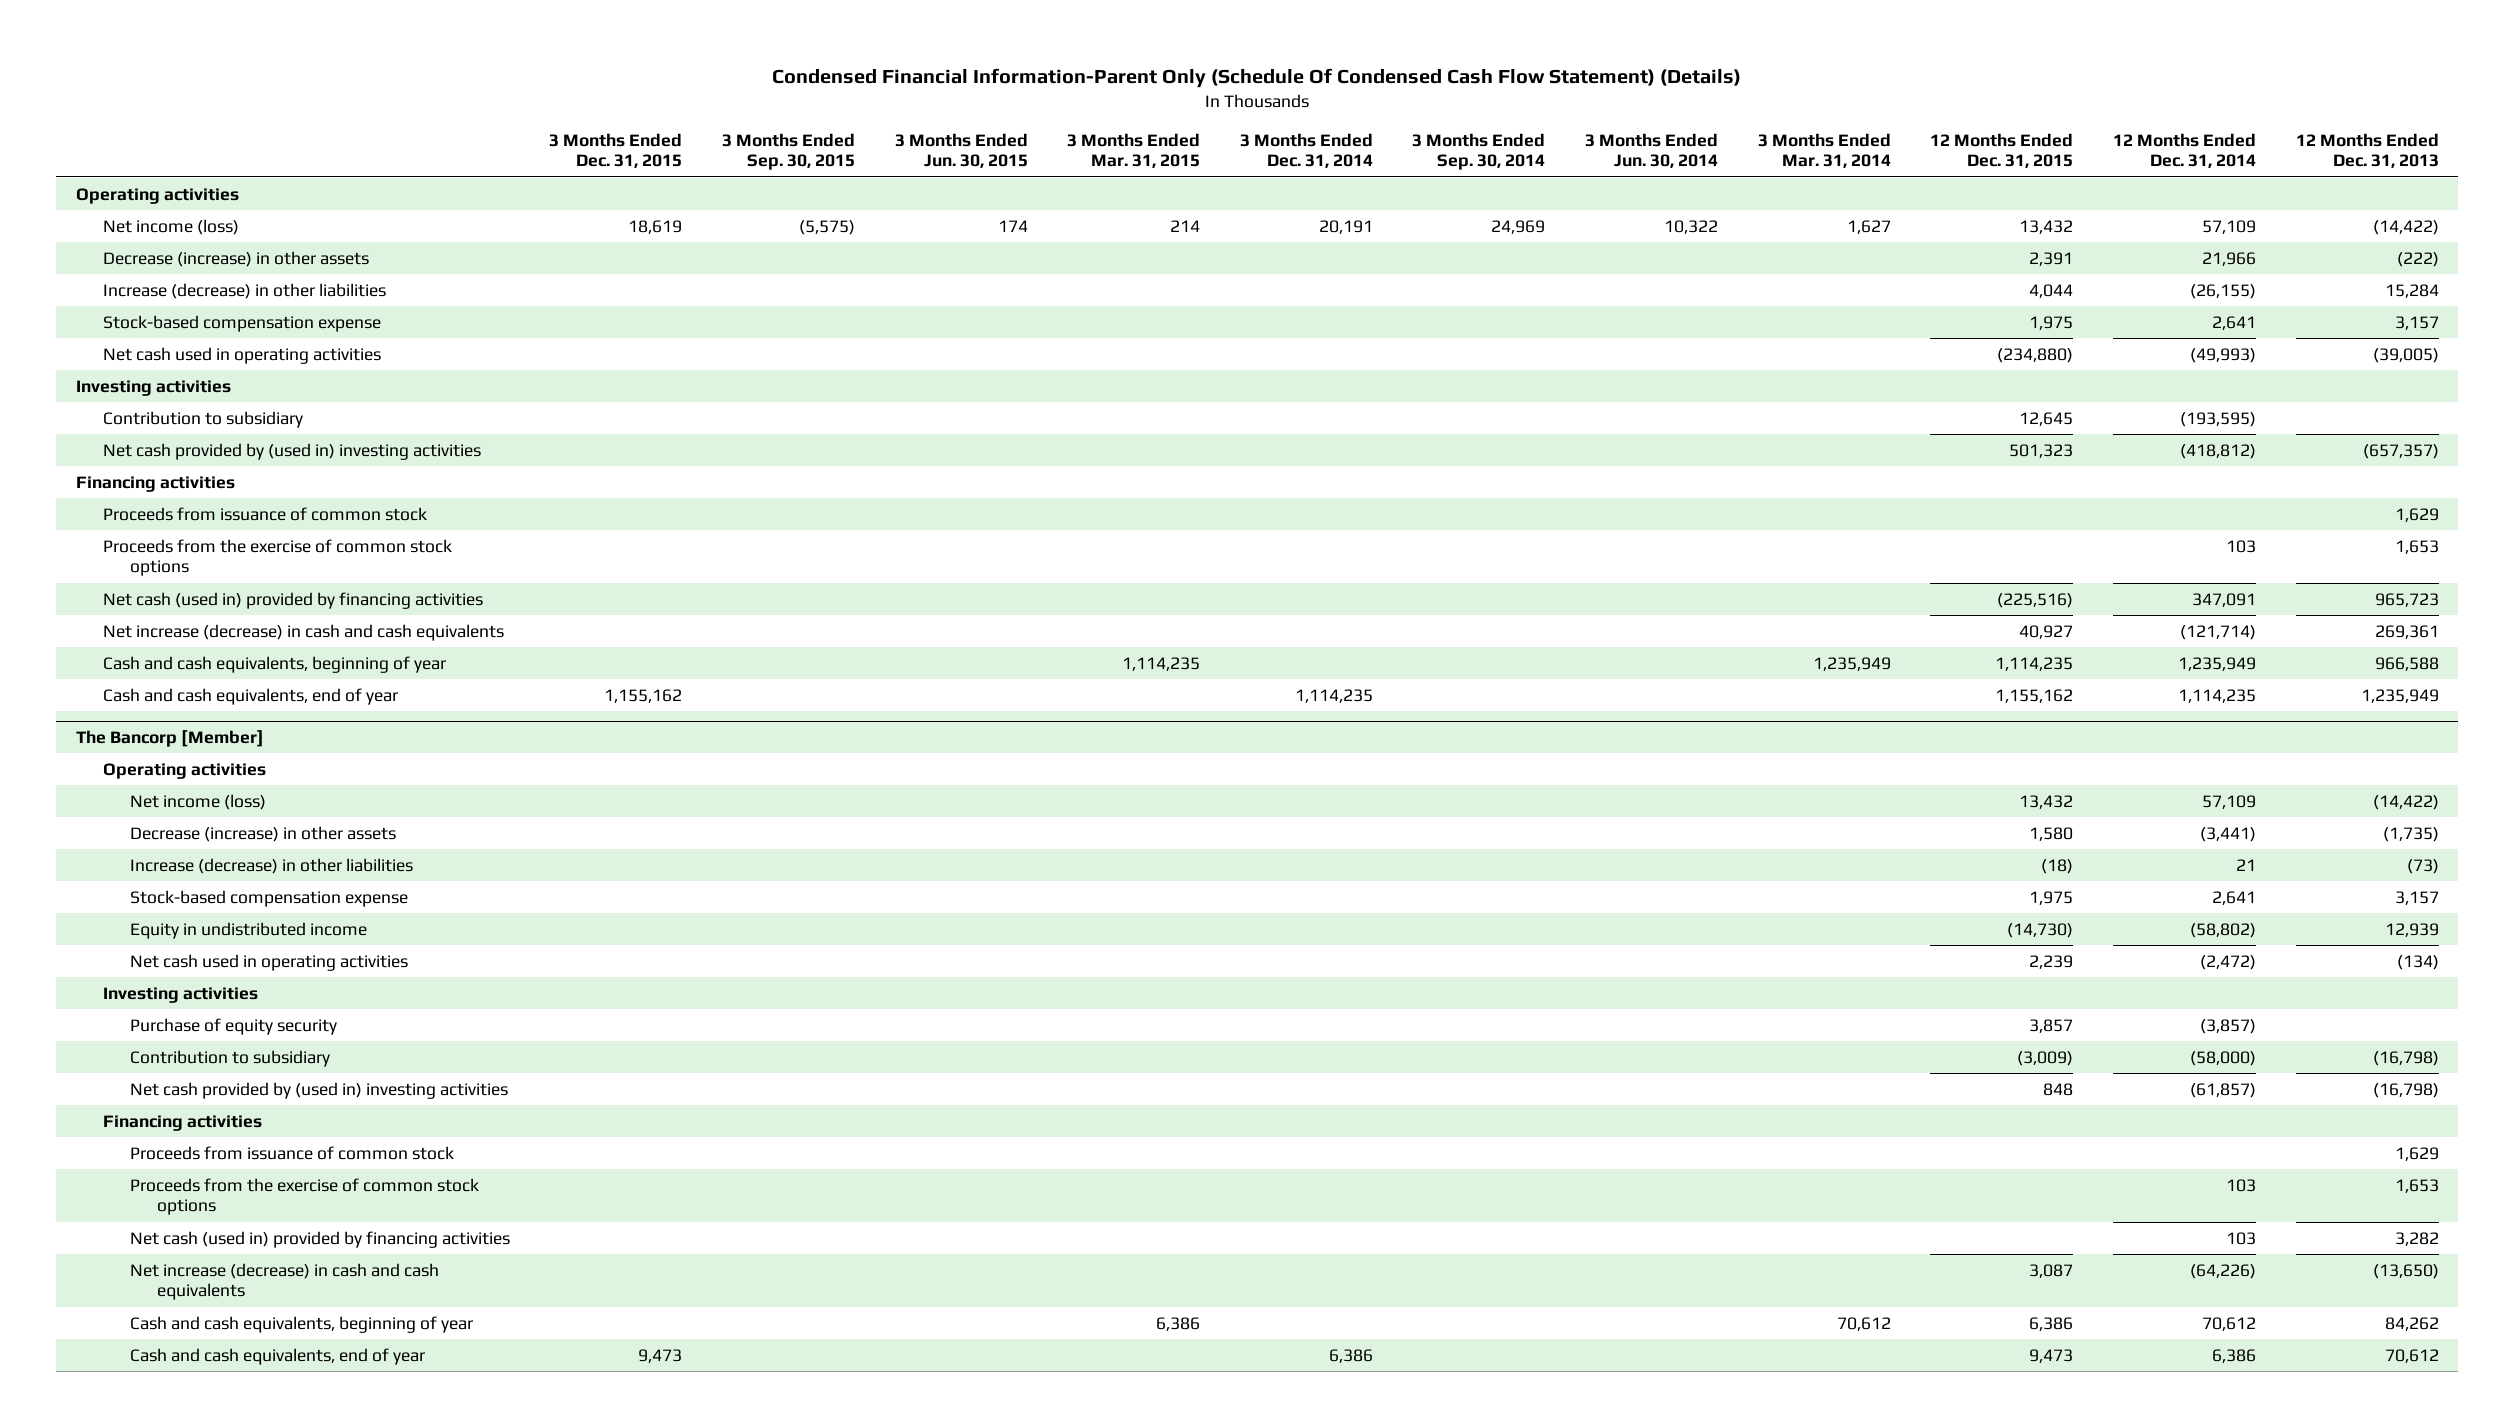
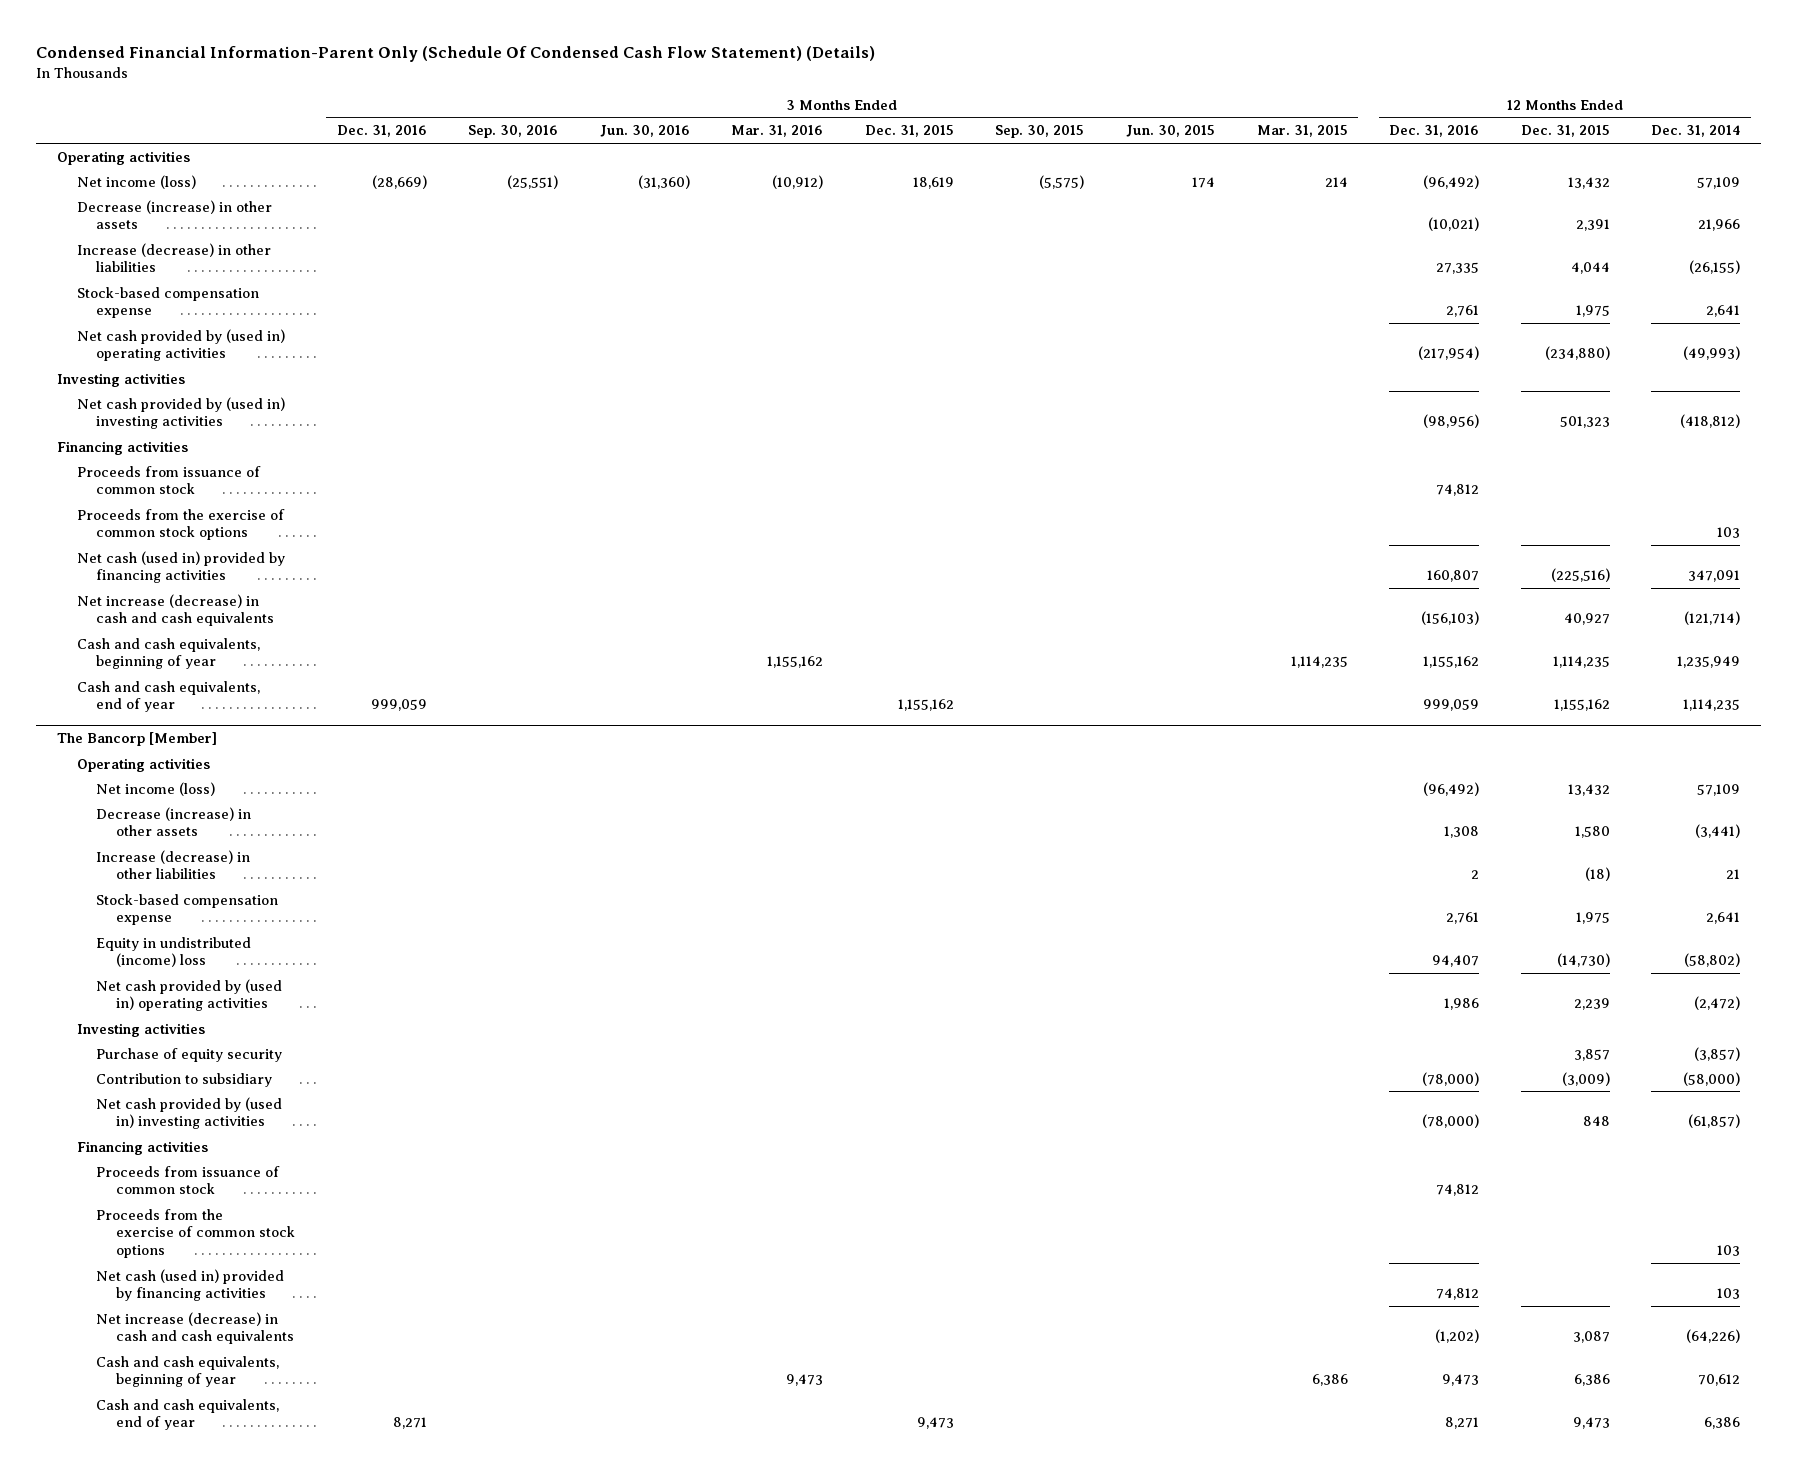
- | 3 Months Ended Dec. 31, 2015 | 3 Months Ended Sep. 30, 2015 | 3 Months Ended Jun. 30, 2015 | 3 Months Ended Mar. 31, 2015 | 3 Months Ended Dec. 31, 2014 | 3 Months Ended Sep. 30, 2014 | 3 Months Ended Jun. 30, 2014 | 3 Months Ended Mar. 31, 2014 | 12 Months Ended Dec. 31, 2015 | 12 Months Ended Dec. 31, 2014 | 12 Months Ended Dec. 31, 2013
+ | 3 Months Ended Dec. 31, 2016 | 3 Months Ended Sep. 30, 2016 | 3 Months Ended Jun. 30, 2016 | 3 Months Ended Mar. 31, 2016 | 3 Months Ended Dec. 31, 2015 | 3 Months Ended Sep. 30, 2015 | 3 Months Ended Jun. 30, 2015 | 3 Months Ended Mar. 31, 2015 | 12 Months Ended Dec. 31, 2016 | 12 Months Ended Dec. 31, 2015 | 12 Months Ended Dec. 31, 2014
- Net cash used in operating activities | | | | | | | | | (234,880) | (49,993) | (39,005)
+ Net cash provided by (used in) operating activities | | | | | | | | | (217,954) | (234,880) | (49,993)
- Contribution to subsidiary | | | | | | | | | 12,645 | (193,595) |
@ The Bancorp [Member]
- Equity in undistributed income | | | | | | | | | (14,730) | (58,802) | 12,939
- Net cash used in operating activities | | | | | | | | | 2,239 | (2,472) | (134)
+ Equity in undistributed (income) loss | | | | | | | | | 94,407 | (14,730) | (58,802)
+ Net cash provided by (used in) operating activities | | | | | | | | | 1,986 | 2,239 | (2,472)

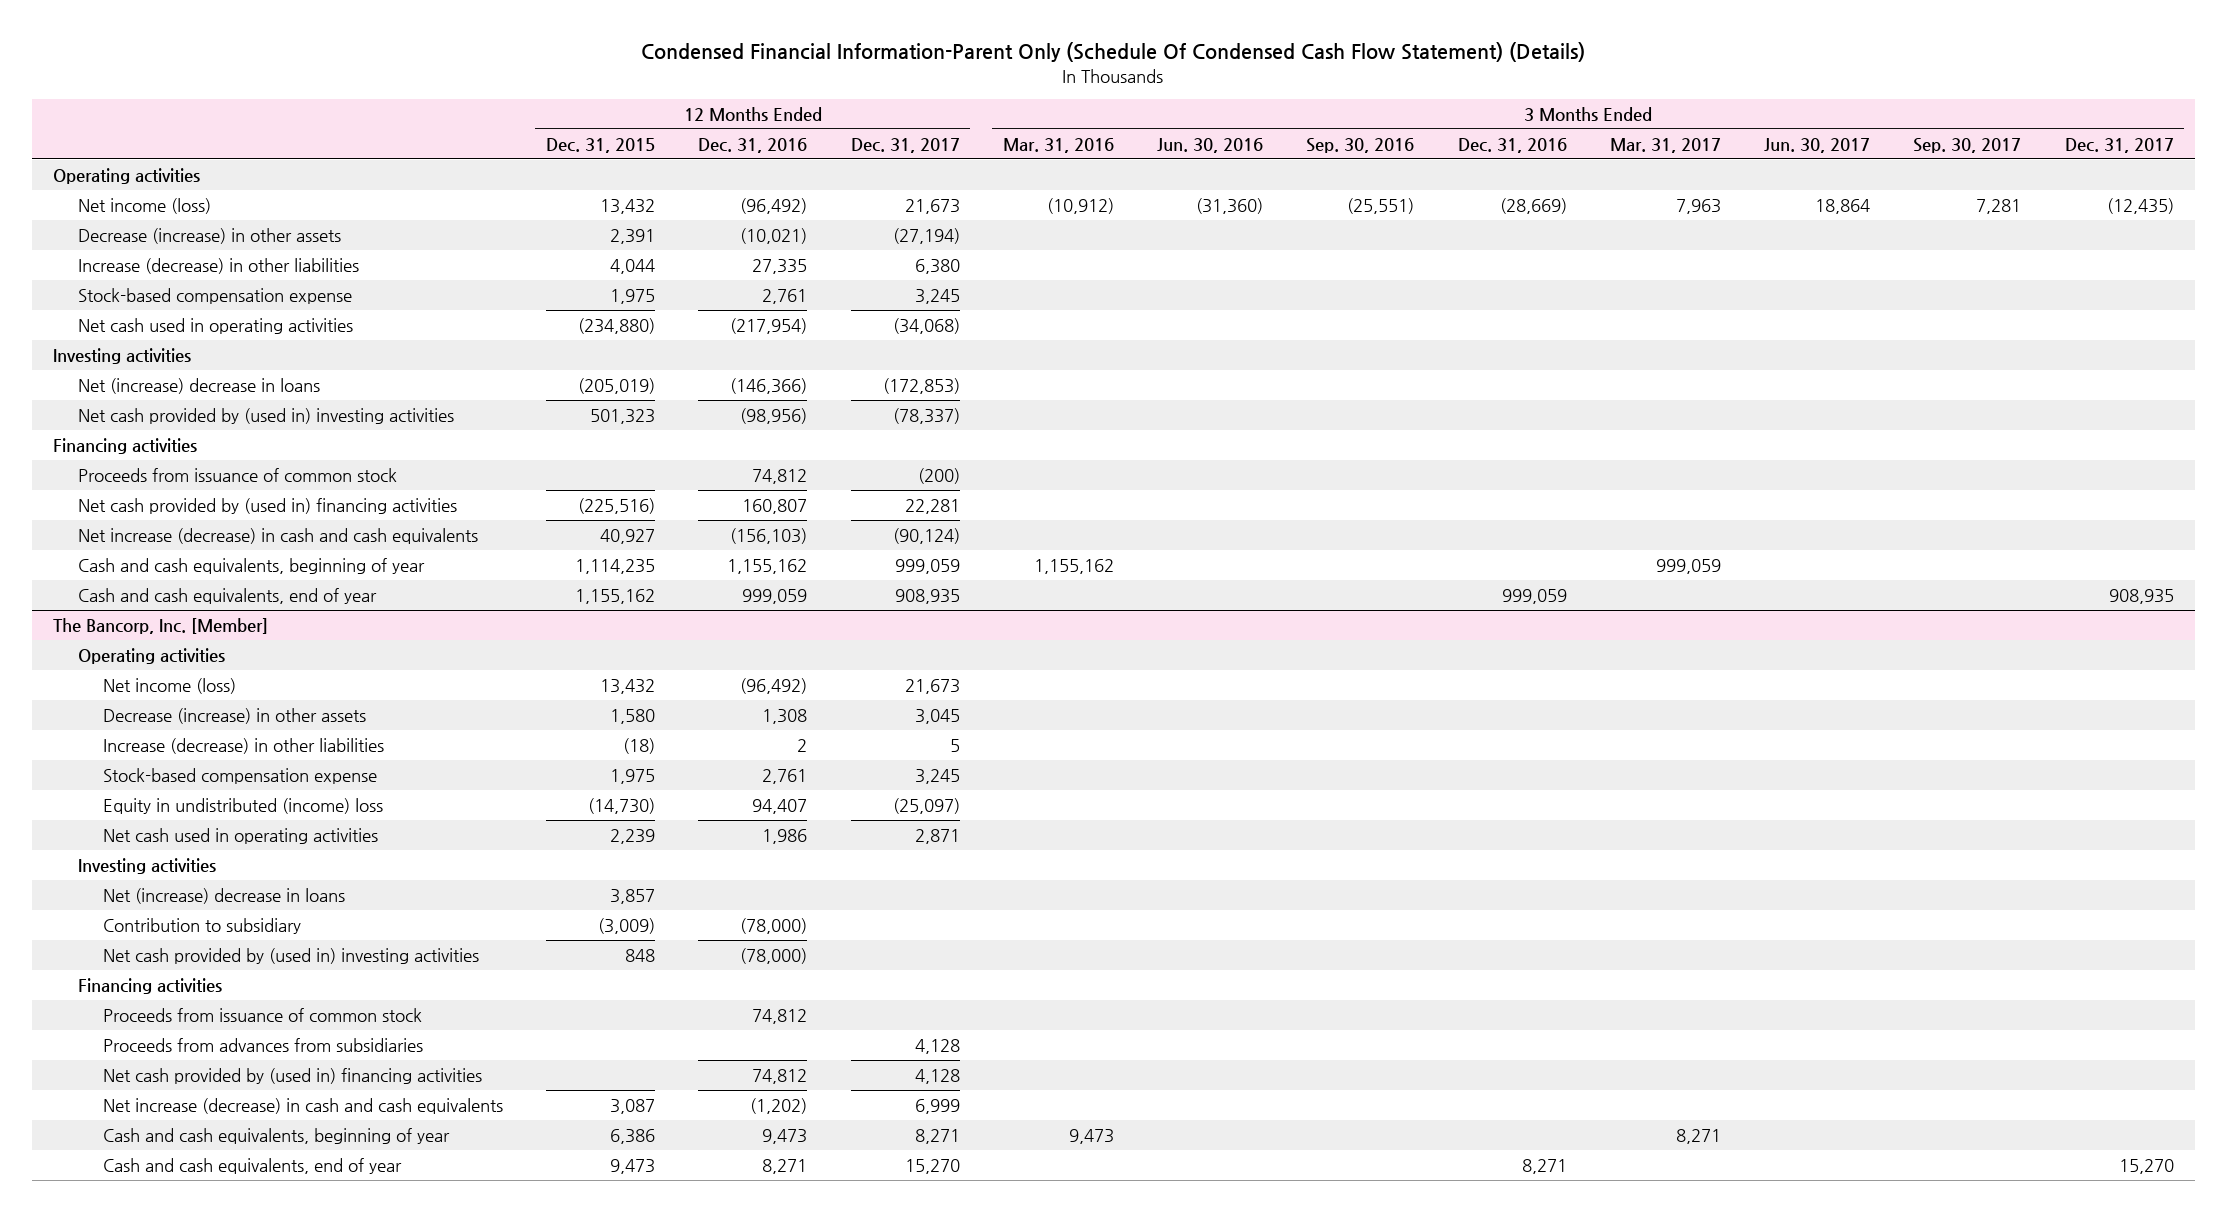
- | 3 Months Ended Dec. 31, 2016 | 3 Months Ended Sep. 30, 2016 | 3 Months Ended Jun. 30, 2016 | 3 Months Ended Mar. 31, 2016 | 3 Months Ended Dec. 31, 2015 | 3 Months Ended Sep. 30, 2015 | 3 Months Ended Jun. 30, 2015 | 3 Months Ended Mar. 31, 2015 | 12 Months Ended Dec. 31, 2016 | 12 Months Ended Dec. 31, 2015 | 12 Months Ended Dec. 31, 2014
+ | 12 Months Ended Dec. 31, 2015 | 12 Months Ended Dec. 31, 2016 | 12 Months Ended Dec. 31, 2017 | 3 Months Ended Mar. 31, 2016 | 3 Months Ended Jun. 30, 2016 | 3 Months Ended Sep. 30, 2016 | 3 Months Ended Dec. 31, 2016 | 3 Months Ended Mar. 31, 2017 | 3 Months Ended Jun. 30, 2017 | 3 Months Ended Sep. 30, 2017 | 3 Months Ended Dec. 31, 2017
- Net cash provided by (used in) operating activities | | | | | | | | | (217,954) | (234,880) | (49,993)
+ Net cash used in operating activities | (234,880) | (217,954) | (34,068) | | | | | | | |
+ Net (increase) decrease in loans | (205,019) | (146,366) | (172,853) | | | | | | | |
- Proceeds from the exercise of common stock options | | | | | | | | | | | 103
- Net cash (used in) provided by financing activities | | | | | | | | | 160,807 | (225,516) | 347,091
+ Net cash provided by (used in) financing activities | (225,516) | 160,807 | 22,281 | | | | | | | |
- The Bancorp [Member]
+ The Bancorp, Inc. [Member]
- Net cash provided by (used in) operating activities | | | | | | | | | 1,986 | 2,239 | (2,472)
+ Net cash used in operating activities | 2,239 | 1,986 | 2,871 | | | | | | | |
- Purchase of equity security | | | | | | | | | | 3,857 | (3,857)
+ Net (increase) decrease in loans | 3,857 | | | | | | | | | |
- Proceeds from the exercise of common stock options | | | | | | | | | | | 103
- Net cash (used in) provided by financing activities | | | | | | | | | 74,812 | | 103
+ Proceeds from advances from subsidiaries | | | 4,128 | | | | | | | |
+ Net cash provided by (used in) financing activities | | 74,812 | 4,128 | | | | | | | |

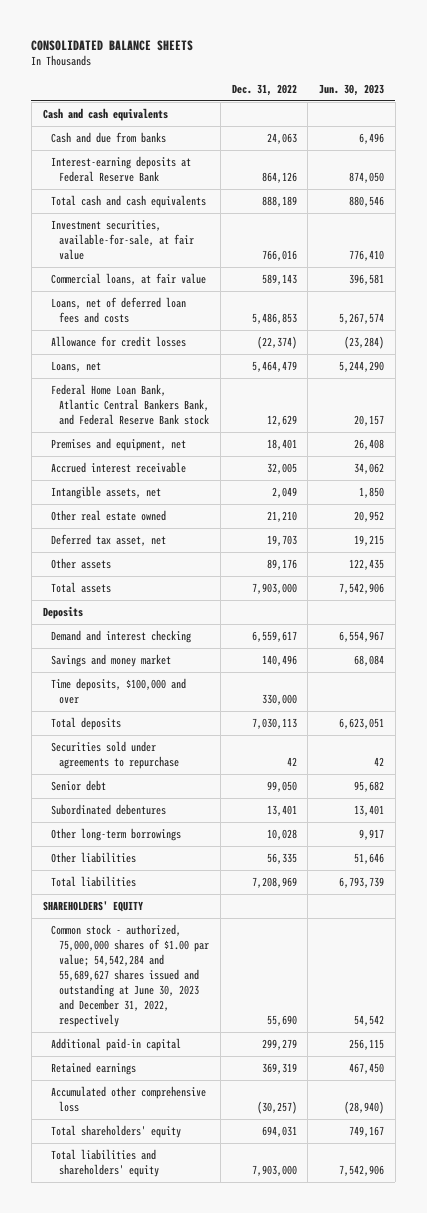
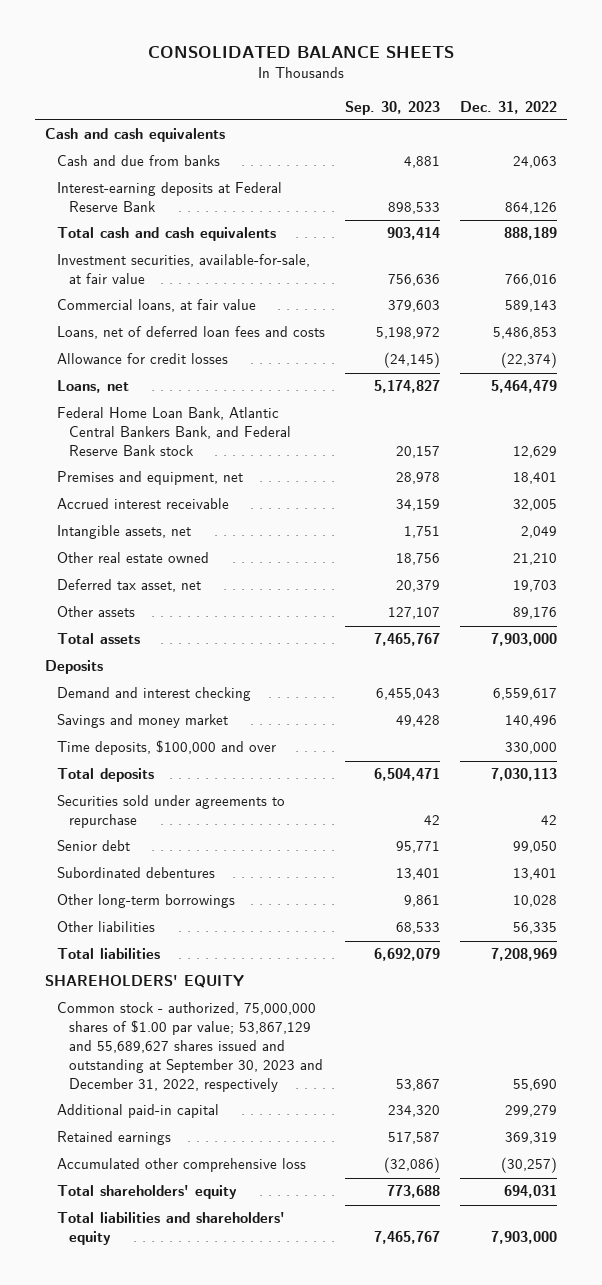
- | Dec. 31, 2022 | Jun. 30, 2023
+ | Sep. 30, 2023 | Dec. 31, 2022
- Common stock - authorized, 75,000,000 shares of $1.00 par value; 54,542,284 and 55,689,627 shares issued and outstanding at June 30, 2023 and December 31, 2022, respectively | 55,690 | 54,542
+ Common stock - authorized, 75,000,000 shares of $1.00 par value; 53,867,129 and 55,689,627 shares issued and outstanding at September 30, 2023 and December 31, 2022, respectively | 53,867 | 55,690

